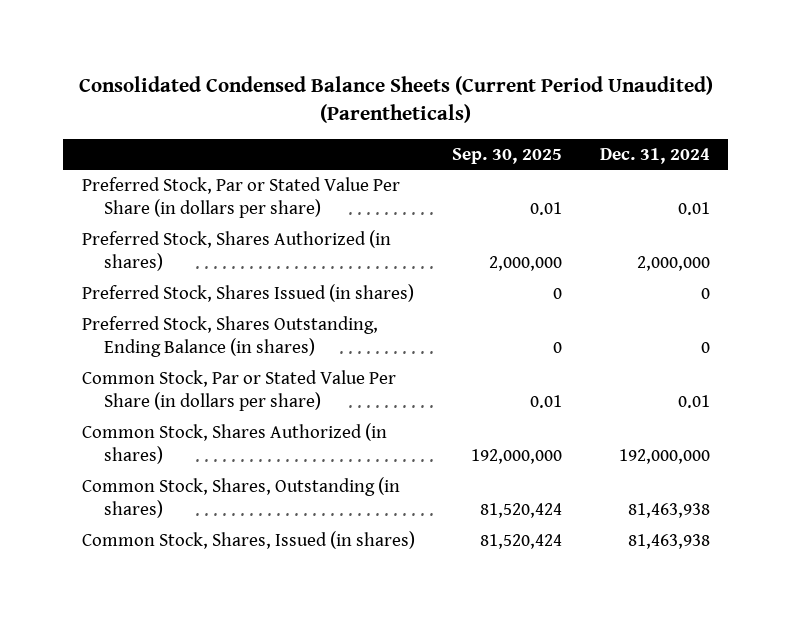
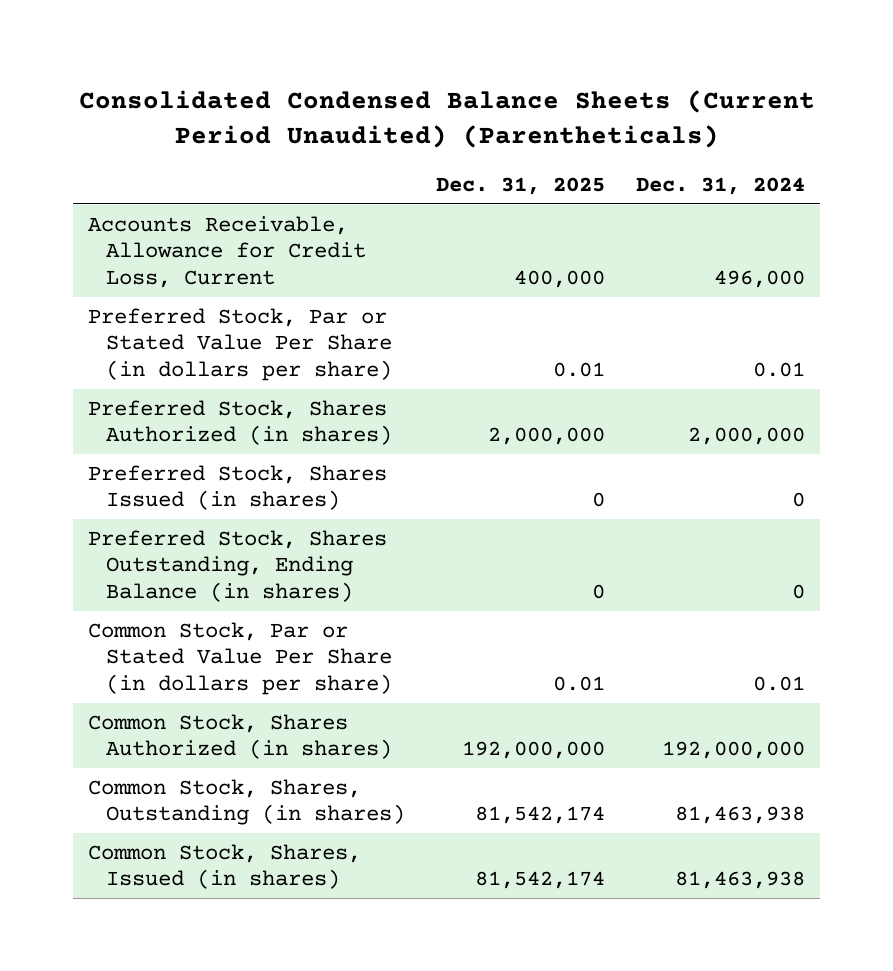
- | Sep. 30, 2025 | Dec. 31, 2024
+ | Dec. 31, 2025 | Dec. 31, 2024
+ Accounts Receivable, Allowance for Credit Loss, Current | 400,000 | 496,000

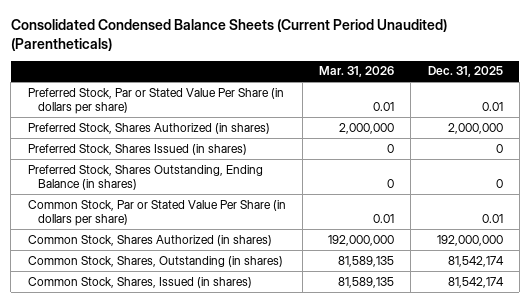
- | Dec. 31, 2025 | Dec. 31, 2024
+ | Mar. 31, 2026 | Dec. 31, 2025
- Accounts Receivable, Allowance for Credit Loss, Current | 400,000 | 496,000

